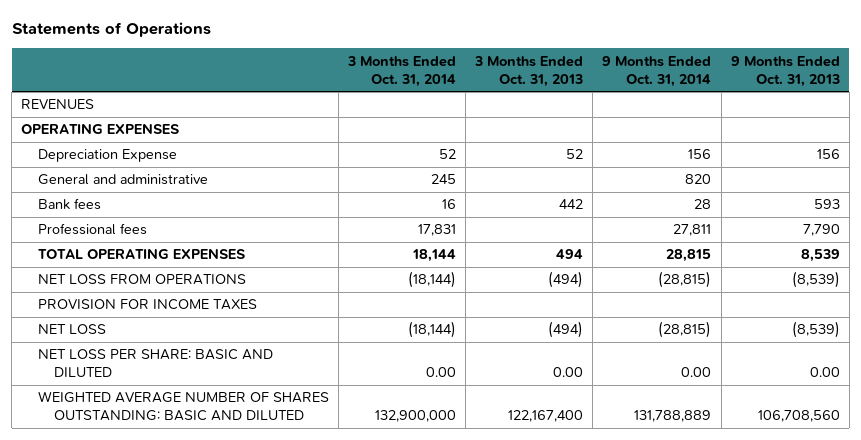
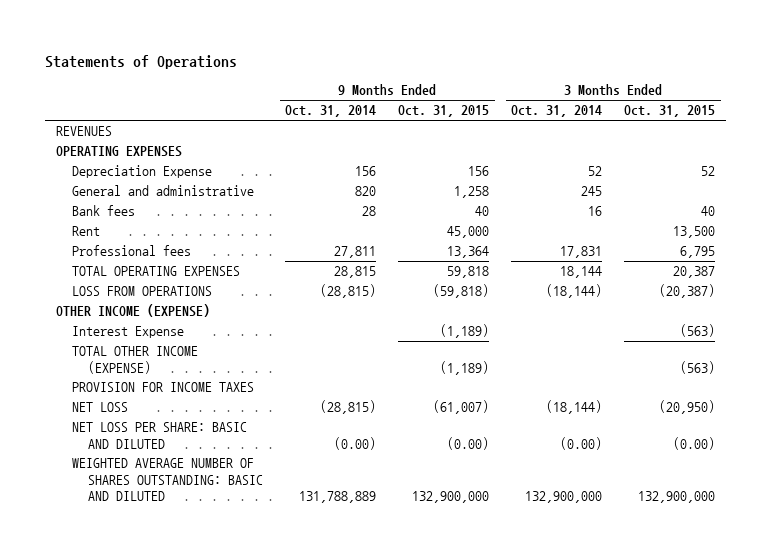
- | 3 Months Ended Oct. 31, 2014 | 3 Months Ended Oct. 31, 2013 | 9 Months Ended Oct. 31, 2014 | 9 Months Ended Oct. 31, 2013
+ | 9 Months Ended Oct. 31, 2014 | 9 Months Ended Oct. 31, 2015 | 3 Months Ended Oct. 31, 2014 | 3 Months Ended Oct. 31, 2015
+ Rent | | 45,000 | | 13,500
- NET LOSS FROM OPERATIONS | (18,144) | (494) | (28,815) | (8,539)
+ LOSS FROM OPERATIONS | (28,815) | (59,818) | (18,144) | (20,387)
+ OTHER INCOME (EXPENSE)
+ Interest Expense | | (1,189) | | (563)
+ TOTAL OTHER INCOME (EXPENSE) | | (1,189) | | (563)
- NET LOSS PER SHARE: BASIC AND DILUTED | 0.00 | 0.00 | 0.00 | 0.00
+ NET LOSS PER SHARE: BASIC AND DILUTED | (0.00) | (0.00) | (0.00) | (0.00)

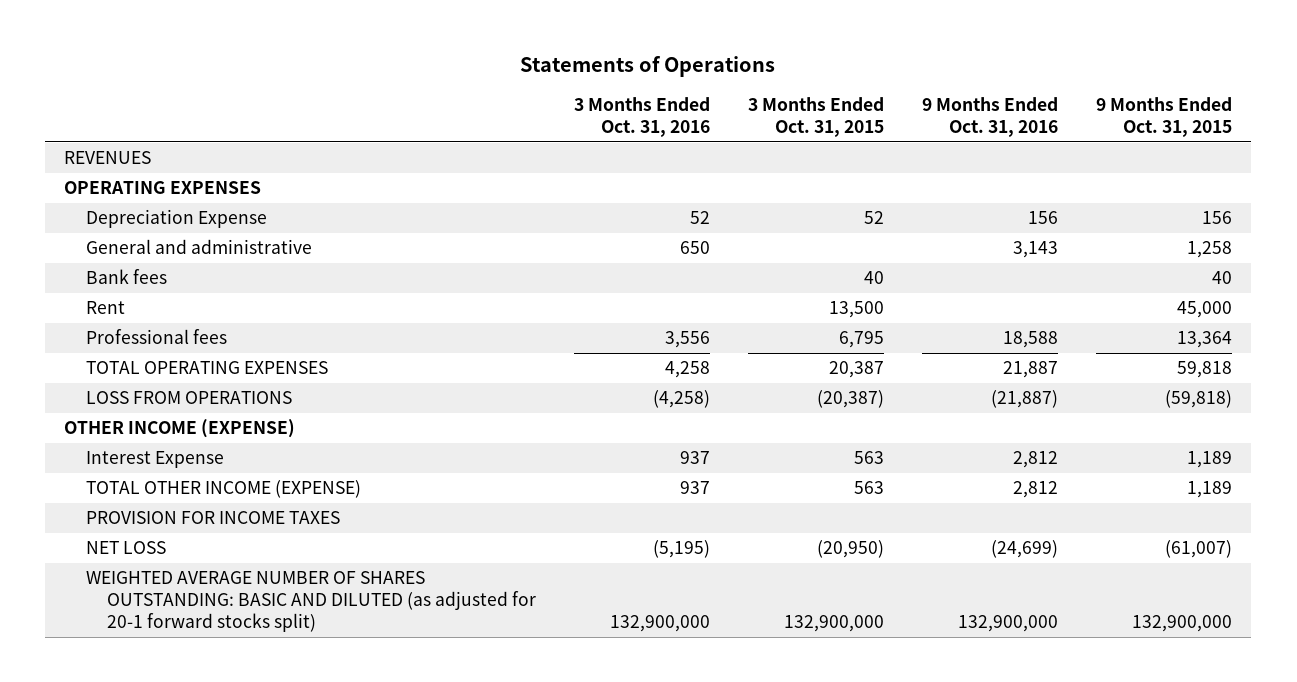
- | 9 Months Ended Oct. 31, 2014 | 9 Months Ended Oct. 31, 2015 | 3 Months Ended Oct. 31, 2014 | 3 Months Ended Oct. 31, 2015
+ | 3 Months Ended Oct. 31, 2016 | 3 Months Ended Oct. 31, 2015 | 9 Months Ended Oct. 31, 2016 | 9 Months Ended Oct. 31, 2015
- Interest Expense | | (1,189) | | (563)
- TOTAL OTHER INCOME (EXPENSE) | | (1,189) | | (563)
+ Interest Expense | 937 | 563 | 2,812 | 1,189
+ TOTAL OTHER INCOME (EXPENSE) | 937 | 563 | 2,812 | 1,189
- NET LOSS PER SHARE: BASIC AND DILUTED | (0.00) | (0.00) | (0.00) | (0.00)
- WEIGHTED AVERAGE NUMBER OF SHARES OUTSTANDING: BASIC AND DILUTED | 131,788,889 | 132,900,000 | 132,900,000 | 132,900,000
+ WEIGHTED AVERAGE NUMBER OF SHARES OUTSTANDING: BASIC AND DILUTED (as adjusted for 20-1 forward stocks split) | 132,900,000 | 132,900,000 | 132,900,000 | 132,900,000

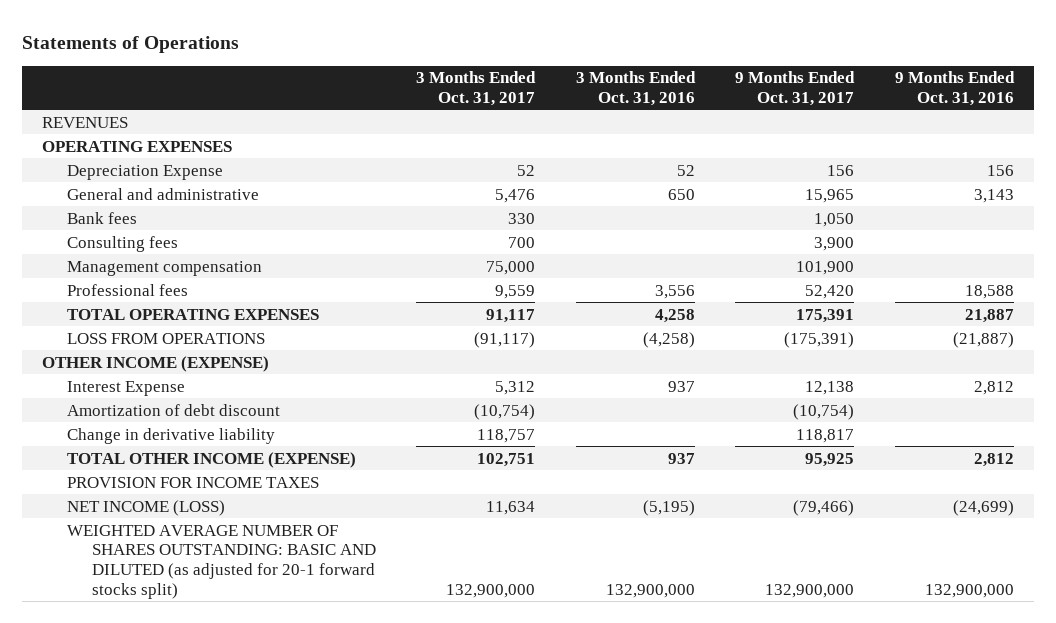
- | 3 Months Ended Oct. 31, 2016 | 3 Months Ended Oct. 31, 2015 | 9 Months Ended Oct. 31, 2016 | 9 Months Ended Oct. 31, 2015
+ | 3 Months Ended Oct. 31, 2017 | 3 Months Ended Oct. 31, 2016 | 9 Months Ended Oct. 31, 2017 | 9 Months Ended Oct. 31, 2016
- Rent | | 13,500 | | 45,000
+ Consulting fees | 700 | | 3,900 |
+ Management compensation | 75,000 | | 101,900 |
+ Amortization of debt discount | (10,754) | | (10,754) |
+ Change in derivative liability | 118,757 | | 118,817 |
- NET LOSS | (5,195) | (20,950) | (24,699) | (61,007)
+ NET INCOME (LOSS) | 11,634 | (5,195) | (79,466) | (24,699)

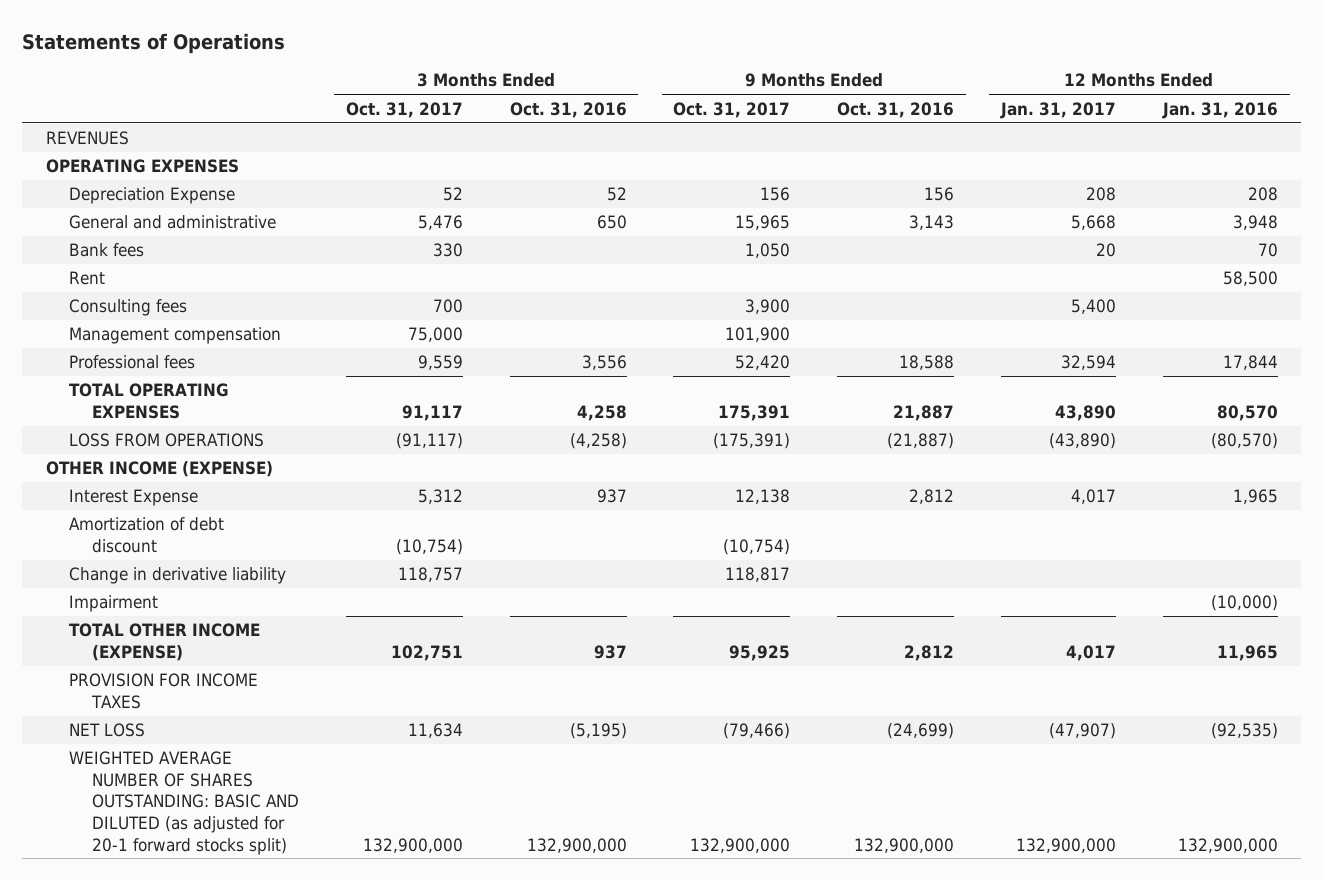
- | 3 Months Ended Oct. 31, 2017 | 3 Months Ended Oct. 31, 2016 | 9 Months Ended Oct. 31, 2017 | 9 Months Ended Oct. 31, 2016
+ | 3 Months Ended Oct. 31, 2017 | 3 Months Ended Oct. 31, 2016 | 9 Months Ended Oct. 31, 2017 | 9 Months Ended Oct. 31, 2016 | 12 Months Ended Jan. 31, 2017 | 12 Months Ended Jan. 31, 2016
+ Rent | | | | | | 58,500
+ Impairment | | | | | | (10,000)
- NET INCOME (LOSS) | 11,634 | (5,195) | (79,466) | (24,699)
+ NET LOSS | 11,634 | (5,195) | (79,466) | (24,699) | (47,907) | (92,535)

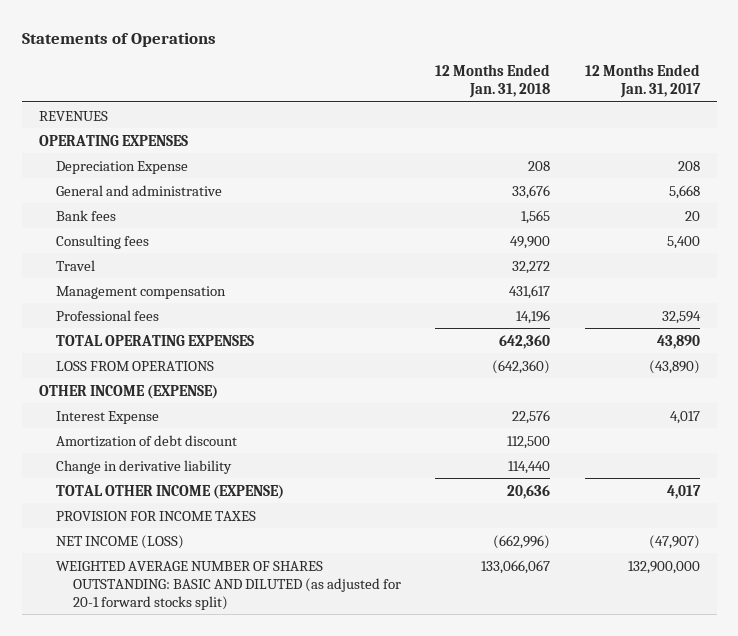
- | 3 Months Ended Oct. 31, 2017 | 3 Months Ended Oct. 31, 2016 | 9 Months Ended Oct. 31, 2017 | 9 Months Ended Oct. 31, 2016 | 12 Months Ended Jan. 31, 2017 | 12 Months Ended Jan. 31, 2016
+ | 12 Months Ended Jan. 31, 2018 | 12 Months Ended Jan. 31, 2017
- Rent | | | | | | 58,500
+ Travel | 32,272 |
- Impairment | | | | | | (10,000)
- NET LOSS | 11,634 | (5,195) | (79,466) | (24,699) | (47,907) | (92,535)
+ NET INCOME (LOSS) | (662,996) | (47,907)

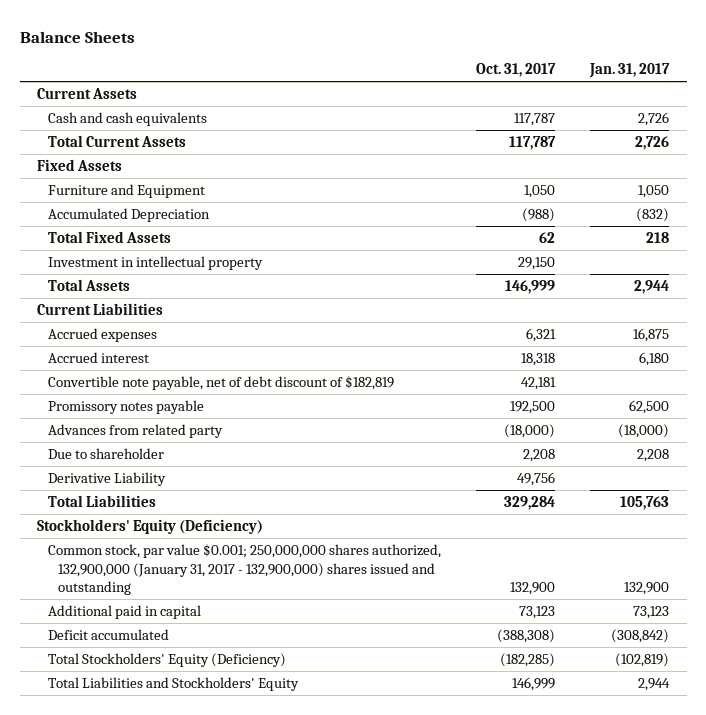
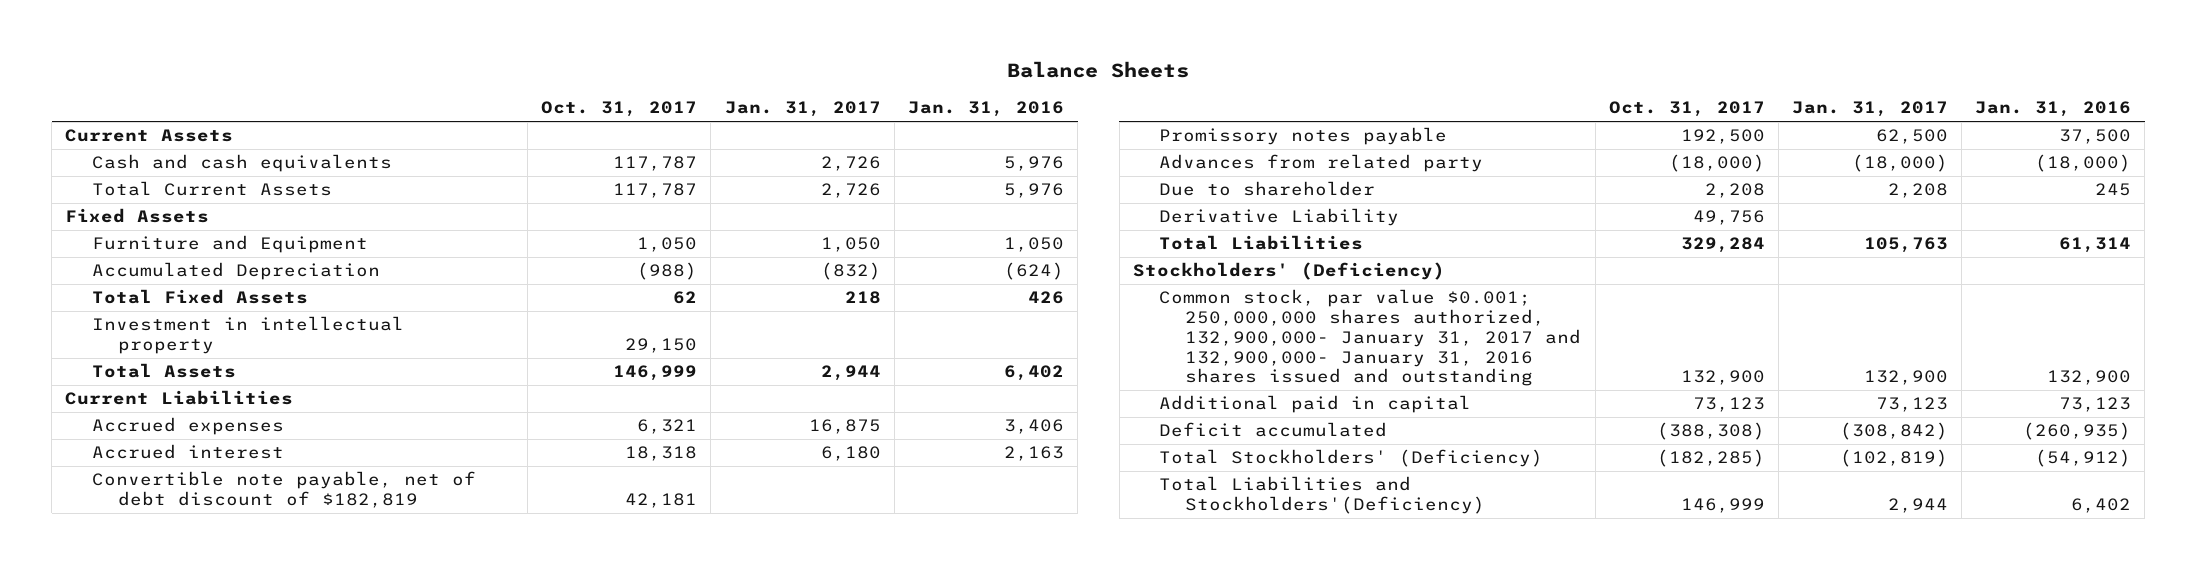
- | Oct. 31, 2017 | Jan. 31, 2017
+ | Oct. 31, 2017 | Jan. 31, 2017 | Jan. 31, 2016
- Stockholders' Equity (Deficiency)
- Common stock, par value $0.001; 250,000,000 shares authorized, 132,900,000 (January 31, 2017 - 132,900,000) shares issued and outstanding | 132,900 | 132,900
+ Stockholders' (Deficiency)
+ Common stock, par value $0.001; 250,000,000 shares authorized, 132,900,000- January 31, 2017 and 132,900,000- January 31, 2016 shares issued and outstanding | 132,900 | 132,900 | 132,900
- Total Stockholders' Equity (Deficiency) | (182,285) | (102,819)
- Total Liabilities and Stockholders' Equity | 146,999 | 2,944
+ Total Stockholders' (Deficiency) | (182,285) | (102,819) | (54,912)
+ Total Liabilities and Stockholders'(Deficiency) | 146,999 | 2,944 | 6,402

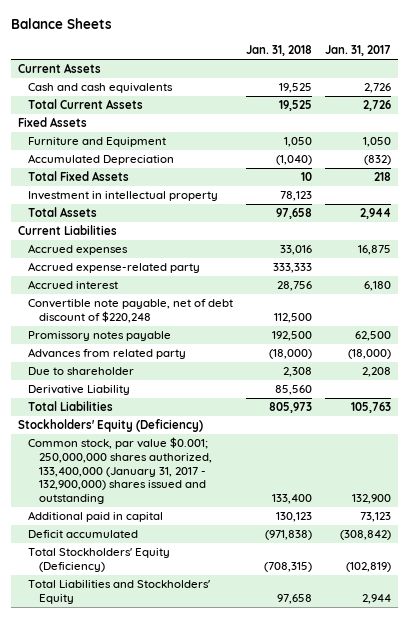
- | Oct. 31, 2017 | Jan. 31, 2017 | Jan. 31, 2016
+ | Jan. 31, 2018 | Jan. 31, 2017
+ Accrued expense-related party | 333,333 |
- Convertible note payable, net of debt discount of $182,819 | 42,181 | |
+ Convertible note payable, net of debt discount of $220,248 | 112,500 |
- Stockholders' (Deficiency)
- Common stock, par value $0.001; 250,000,000 shares authorized, 132,900,000- January 31, 2017 and 132,900,000- January 31, 2016 shares issued and outstanding | 132,900 | 132,900 | 132,900
+ Stockholders' Equity (Deficiency)
+ Common stock, par value $0.001; 250,000,000 shares authorized, 133,400,000 (January 31, 2017 - 132,900,000) shares issued and outstanding | 133,400 | 132,900
- Total Stockholders' (Deficiency) | (182,285) | (102,819) | (54,912)
- Total Liabilities and Stockholders'(Deficiency) | 146,999 | 2,944 | 6,402
+ Total Stockholders' Equity (Deficiency) | (708,315) | (102,819)
+ Total Liabilities and Stockholders' Equity | 97,658 | 2,944

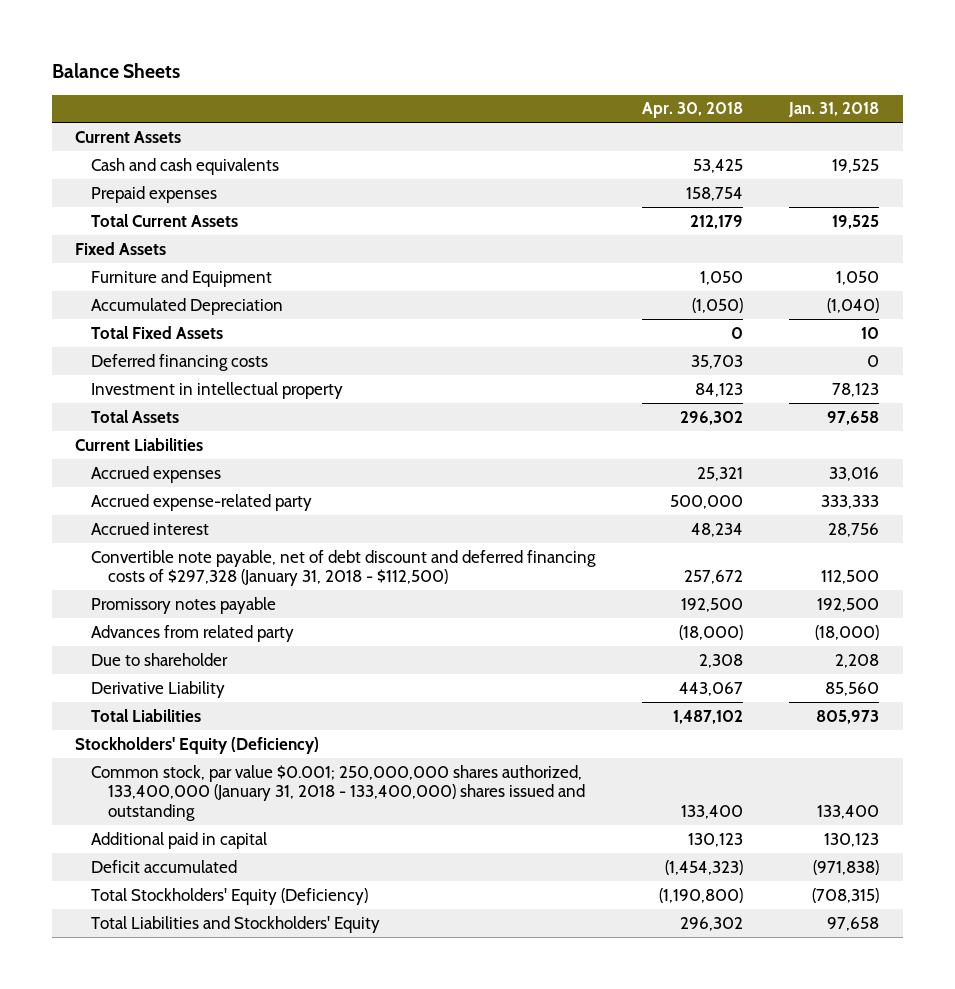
- | Jan. 31, 2018 | Jan. 31, 2017
+ | Apr. 30, 2018 | Jan. 31, 2018
+ Prepaid expenses | 158,754 |
+ Deferred financing costs | 35,703 | 0
- Convertible note payable, net of debt discount of $220,248 | 112,500 |
+ Convertible note payable, net of debt discount and deferred financing costs of $297,328 (January 31, 2018 - $112,500) | 257,672 | 112,500
- Due to shareholder | 2,308 | 2,208
+ Due to shareholder | 2,308 | 2,208
- Common stock, par value $0.001; 250,000,000 shares authorized, 133,400,000 (January 31, 2017 - 132,900,000) shares issued and outstanding | 133,400 | 132,900
+ Common stock, par value $0.001; 250,000,000 shares authorized, 133,400,000 (January 31, 2018 - 133,400,000) shares issued and outstanding | 133,400 | 133,400

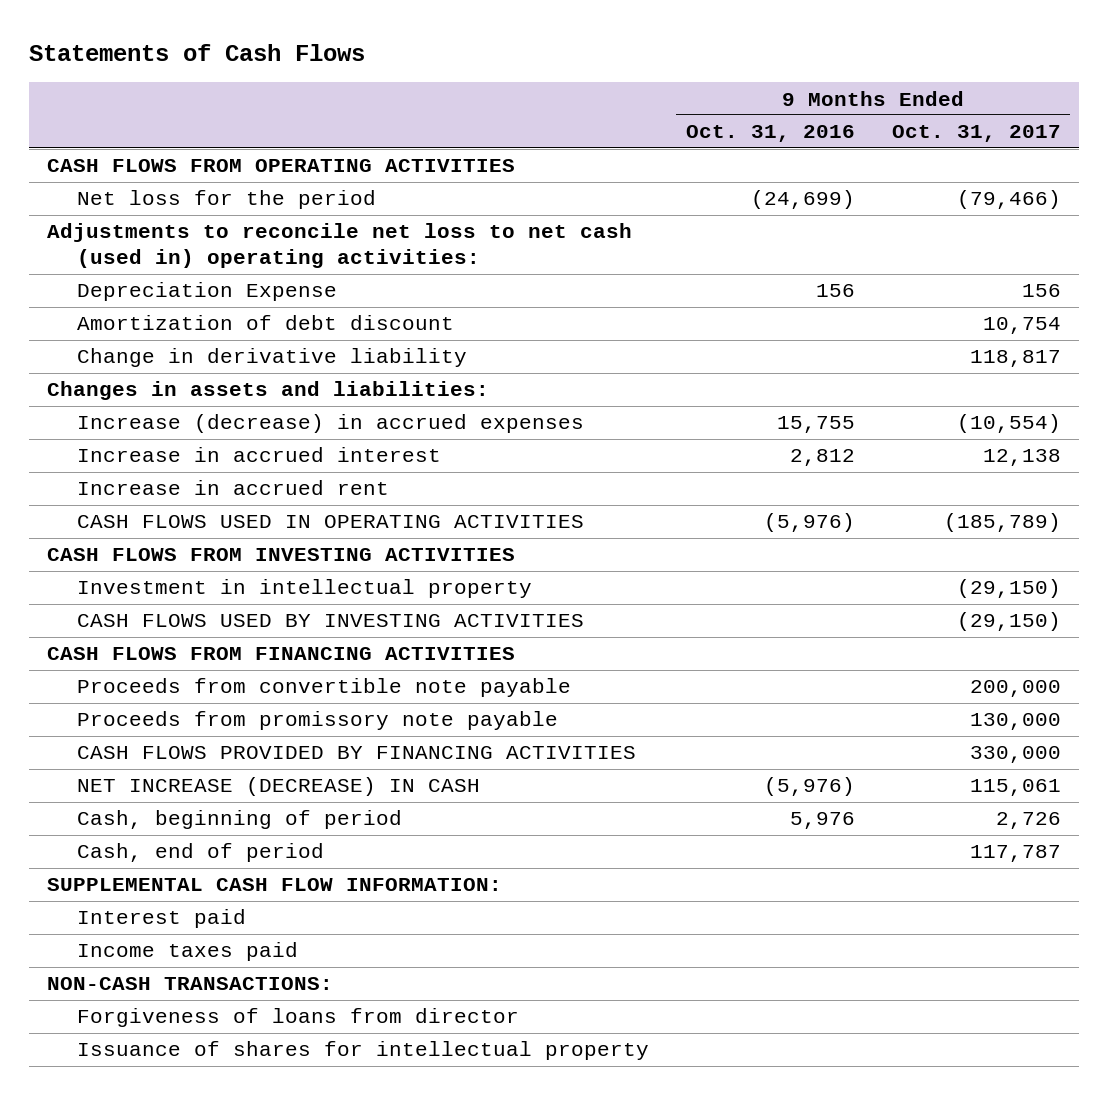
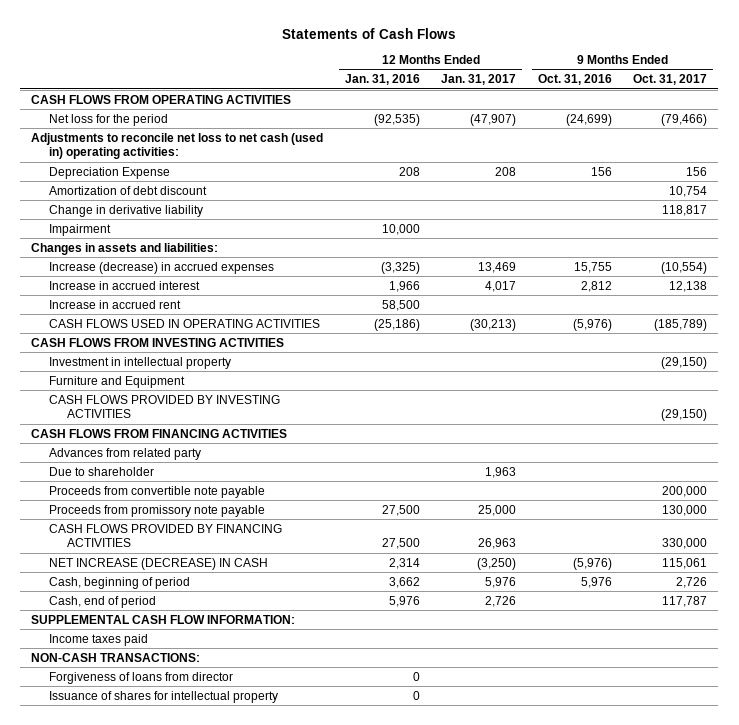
- | 9 Months Ended Oct. 31, 2016 | 9 Months Ended Oct. 31, 2017
+ | 12 Months Ended Jan. 31, 2016 | 12 Months Ended Jan. 31, 2017 | 9 Months Ended Oct. 31, 2016 | 9 Months Ended Oct. 31, 2017
+ Impairment | 10,000 | | |
- CASH FLOWS USED BY INVESTING ACTIVITIES | | (29,150)
+ Furniture and Equipment
+ CASH FLOWS PROVIDED BY INVESTING ACTIVITIES | | | | (29,150)
+ Advances from related party
+ Due to shareholder | | 1,963 | |
- Interest paid

